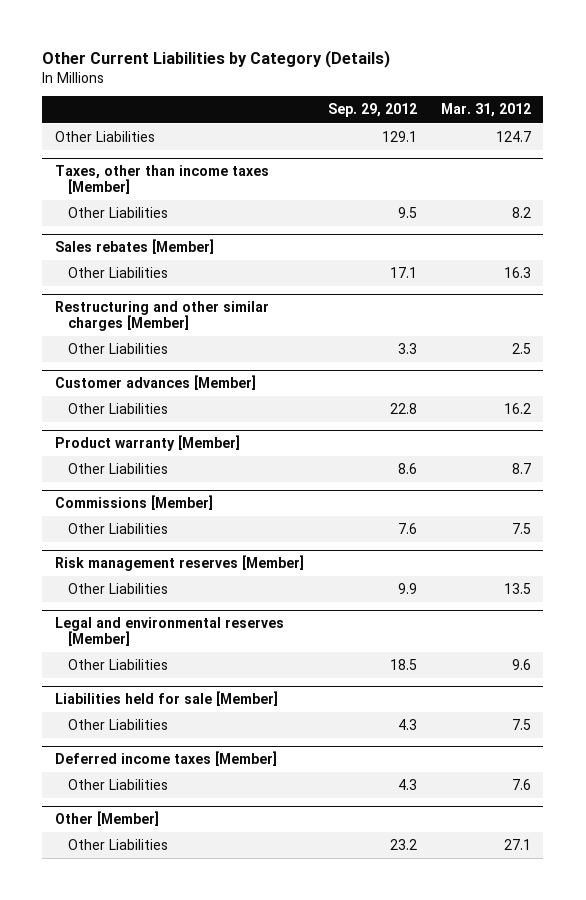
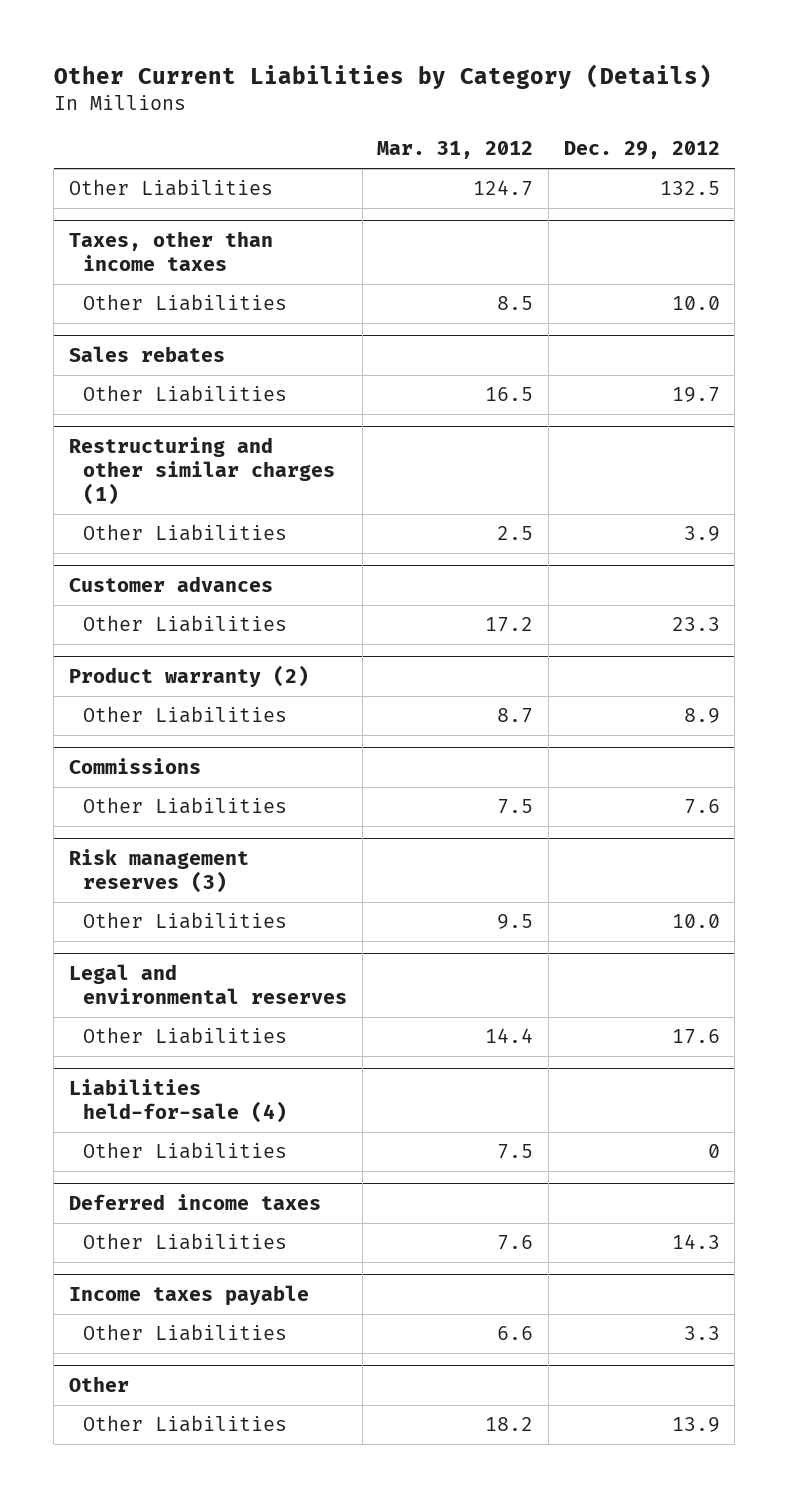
- | Sep. 29, 2012 | Mar. 31, 2012
+ | Mar. 31, 2012 | Dec. 29, 2012
- Taxes, other than income taxes [Member]
- Other Liabilities | 9.5 | 8.2
- Sales rebates [Member]
- Other Liabilities | 17.1 | 16.3
- Restructuring and other similar charges [Member]
+ Taxes, other than income taxes
+ Other Liabilities | 8.5 | 10.0
+ Sales rebates
+ Other Liabilities | 16.5 | 19.7
+ Restructuring and other similar charges (1)
- Customer advances [Member]
- Other Liabilities | 22.8 | 16.2
- Product warranty [Member]
+ Customer advances
+ Other Liabilities | 17.2 | 23.3
+ Product warranty (2)
- Commissions [Member]
+ Commissions
- Risk management reserves [Member]
- Other Liabilities | 9.9 | 13.5
- Legal and environmental reserves [Member]
- Other Liabilities | 18.5 | 9.6
- Liabilities held for sale [Member]
+ Risk management reserves (3)
+ Other Liabilities | 9.5 | 10.0
+ Legal and environmental reserves
+ Other Liabilities | 14.4 | 17.6
+ Liabilities held-for-sale (4)
- Deferred income taxes [Member]
+ Deferred income taxes
- Other [Member]
- Other Liabilities | 23.2 | 27.1
+ Income taxes payable
+ Other Liabilities | 6.6 | 3.3
+ Other
+ Other Liabilities | 18.2 | 13.9

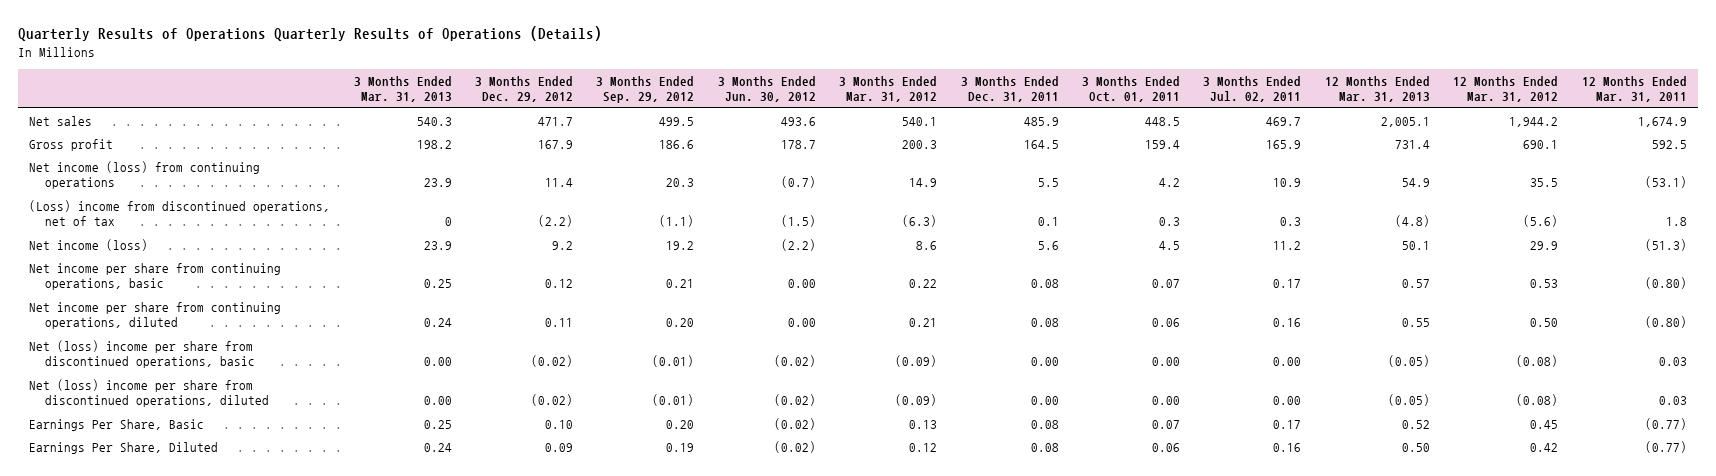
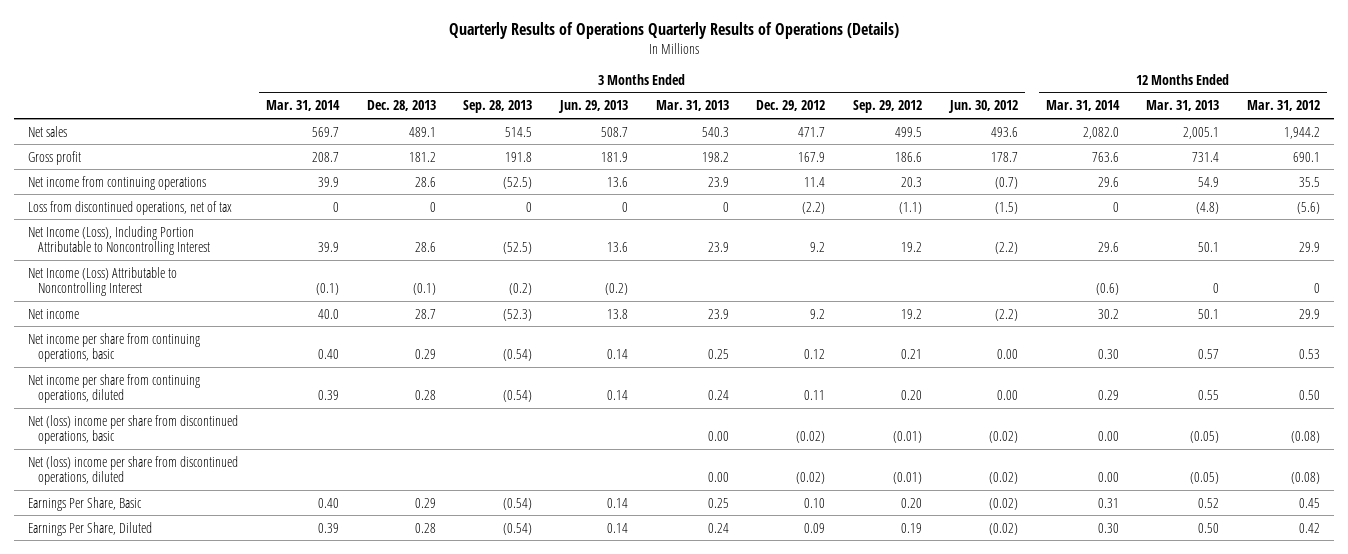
- | 3 Months Ended Mar. 31, 2013 | 3 Months Ended Dec. 29, 2012 | 3 Months Ended Sep. 29, 2012 | 3 Months Ended Jun. 30, 2012 | 3 Months Ended Mar. 31, 2012 | 3 Months Ended Dec. 31, 2011 | 3 Months Ended Oct. 01, 2011 | 3 Months Ended Jul. 02, 2011 | 12 Months Ended Mar. 31, 2013 | 12 Months Ended Mar. 31, 2012 | 12 Months Ended Mar. 31, 2011
+ | 3 Months Ended Mar. 31, 2014 | 3 Months Ended Dec. 28, 2013 | 3 Months Ended Sep. 28, 2013 | 3 Months Ended Jun. 29, 2013 | 3 Months Ended Mar. 31, 2013 | 3 Months Ended Dec. 29, 2012 | 3 Months Ended Sep. 29, 2012 | 3 Months Ended Jun. 30, 2012 | 12 Months Ended Mar. 31, 2014 | 12 Months Ended Mar. 31, 2013 | 12 Months Ended Mar. 31, 2012
- Net income (loss) from continuing operations | 23.9 | 11.4 | 20.3 | (0.7) | 14.9 | 5.5 | 4.2 | 10.9 | 54.9 | 35.5 | (53.1)
- (Loss) income from discontinued operations, net of tax | 0 | (2.2) | (1.1) | (1.5) | (6.3) | 0.1 | 0.3 | 0.3 | (4.8) | (5.6) | 1.8
- Net income (loss) | 23.9 | 9.2 | 19.2 | (2.2) | 8.6 | 5.6 | 4.5 | 11.2 | 50.1 | 29.9 | (51.3)
+ Net income from continuing operations | 39.9 | 28.6 | (52.5) | 13.6 | 23.9 | 11.4 | 20.3 | (0.7) | 29.6 | 54.9 | 35.5
+ Loss from discontinued operations, net of tax | 0 | 0 | 0 | 0 | 0 | (2.2) | (1.1) | (1.5) | 0 | (4.8) | (5.6)
+ Net Income (Loss), Including Portion Attributable to Noncontrolling Interest | 39.9 | 28.6 | (52.5) | 13.6 | 23.9 | 9.2 | 19.2 | (2.2) | 29.6 | 50.1 | 29.9
+ Net Income (Loss) Attributable to Noncontrolling Interest | (0.1) | (0.1) | (0.2) | (0.2) | | | | | (0.6) | 0 | 0
+ Net income | 40.0 | 28.7 | (52.3) | 13.8 | 23.9 | 9.2 | 19.2 | (2.2) | 30.2 | 50.1 | 29.9

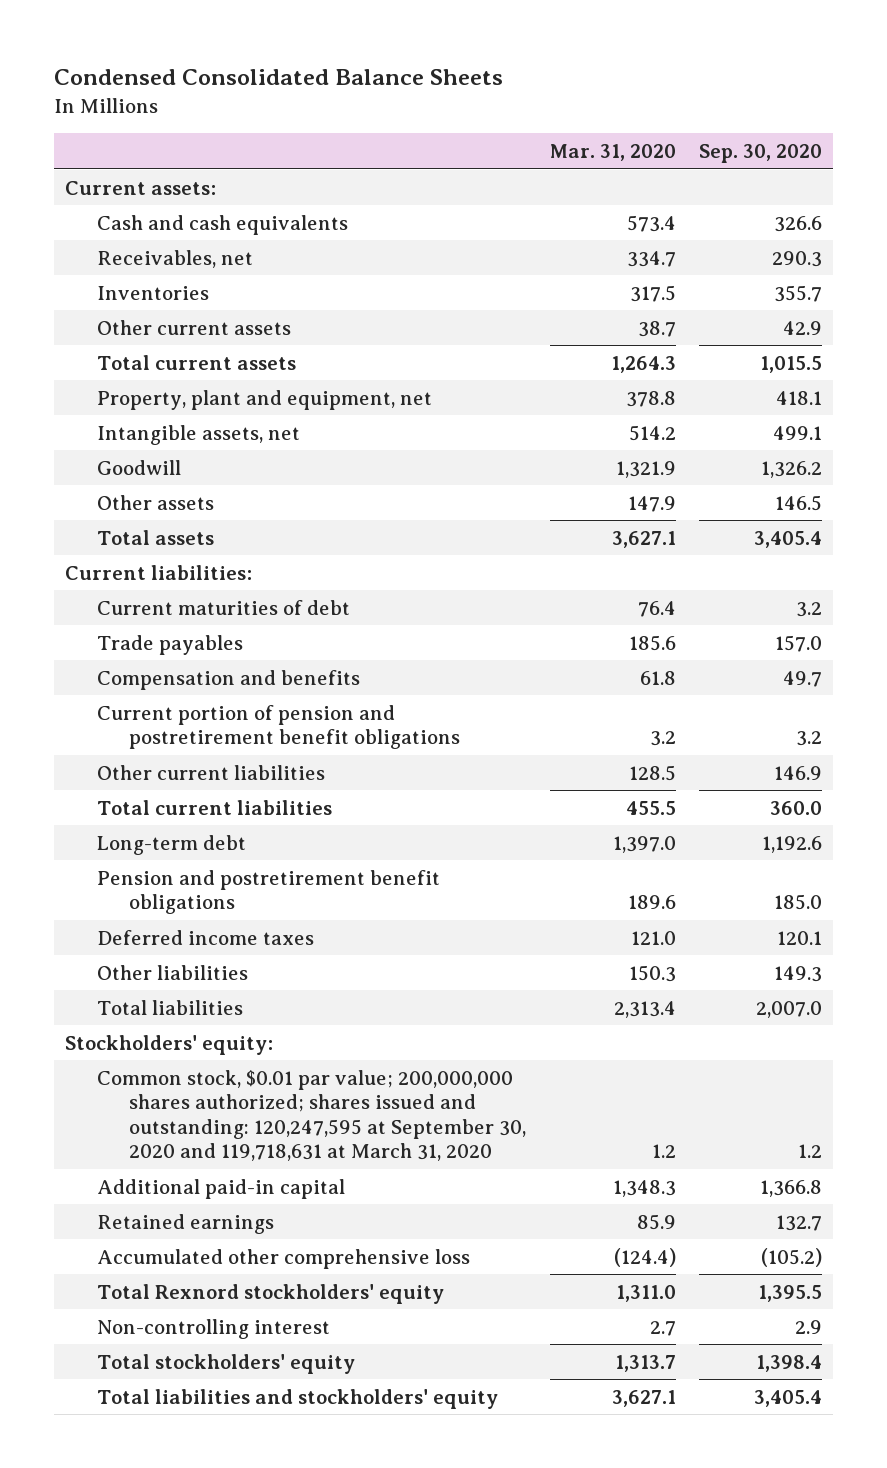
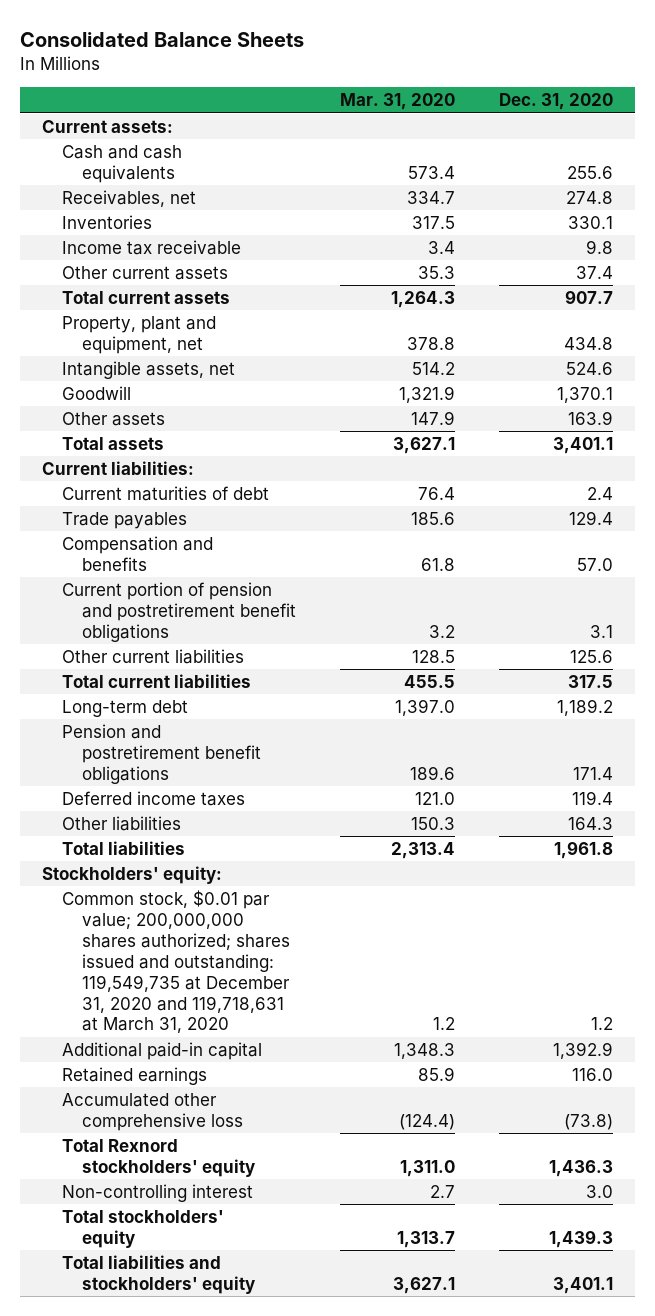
- Condensed Consolidated Balance Sheets
+ Consolidated Balance Sheets
- | Mar. 31, 2020 | Sep. 30, 2020
+ | Mar. 31, 2020 | Dec. 31, 2020
- Other current assets | 38.7 | 42.9
+ Income tax receivable | 3.4 | 9.8
+ Other current assets | 35.3 | 37.4
- Common stock, $0.01 par value; 200,000,000 shares authorized; shares issued and outstanding: 120,247,595 at September 30, 2020 and 119,718,631 at March 31, 2020 | 1.2 | 1.2
+ Common stock, $0.01 par value; 200,000,000 shares authorized; shares issued and outstanding: 119,549,735 at December 31, 2020 and 119,718,631 at March 31, 2020 | 1.2 | 1.2

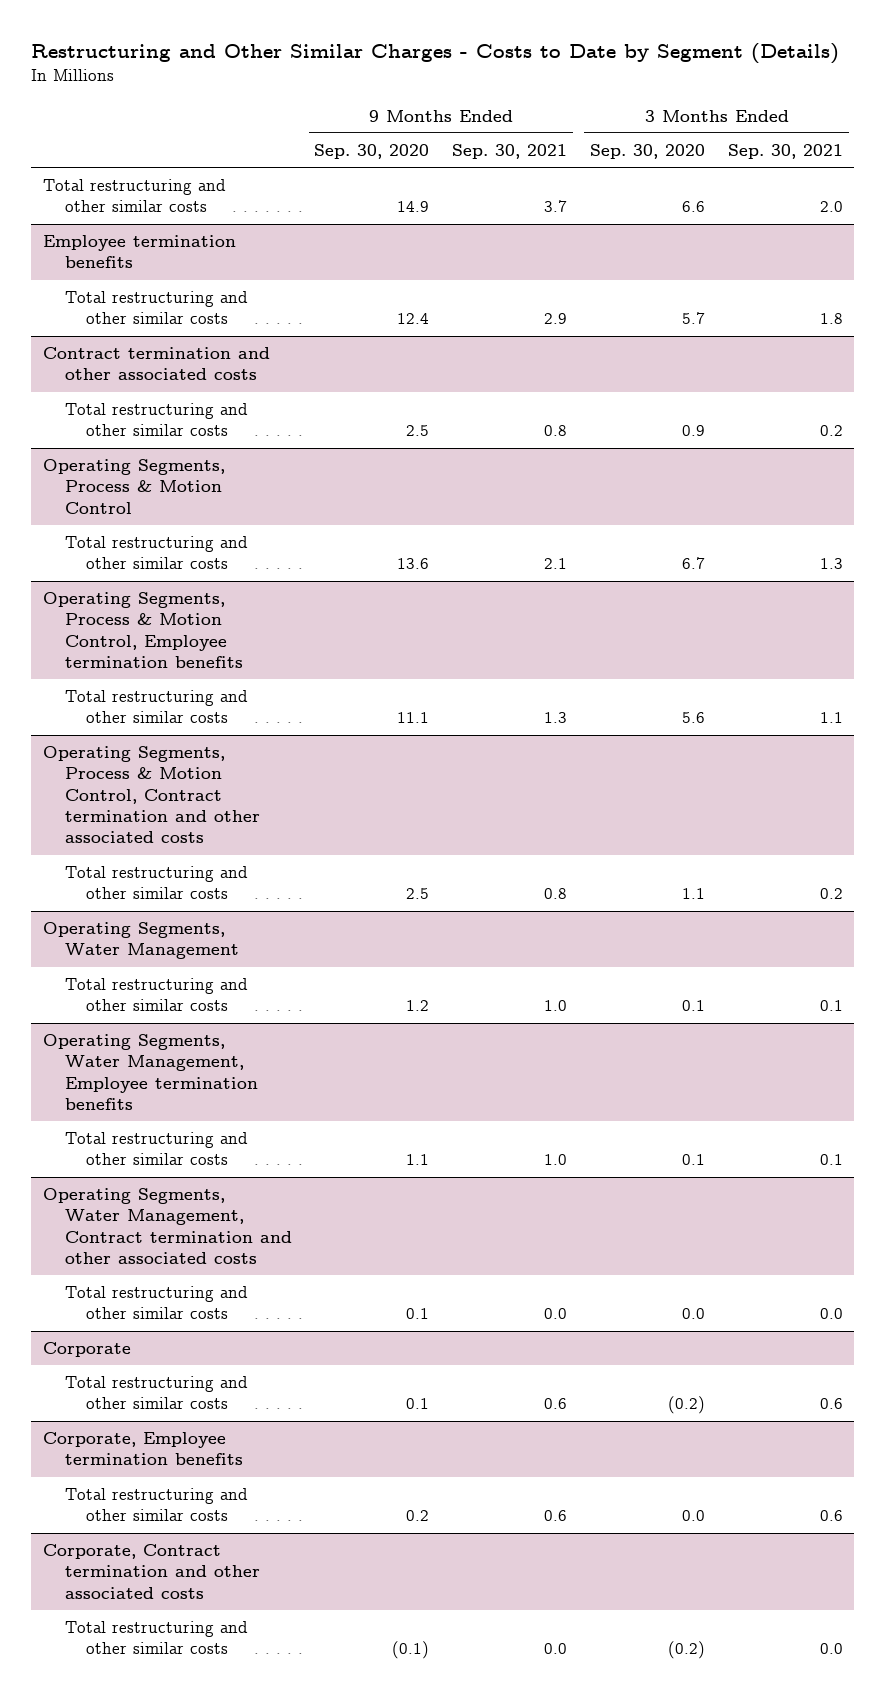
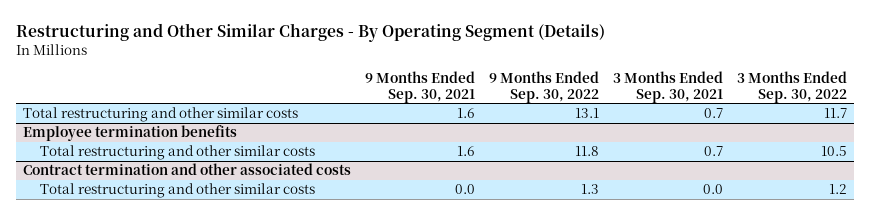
- Restructuring and Other Similar Charges - Costs to Date by Segment (Details)
+ Restructuring and Other Similar Charges - By Operating Segment (Details)
- | 9 Months Ended Sep. 30, 2020 | 9 Months Ended Sep. 30, 2021 | 3 Months Ended Sep. 30, 2020 | 3 Months Ended Sep. 30, 2021
+ | 9 Months Ended Sep. 30, 2021 | 9 Months Ended Sep. 30, 2022 | 3 Months Ended Sep. 30, 2021 | 3 Months Ended Sep. 30, 2022
- Total restructuring and other similar costs | 14.9 | 3.7 | 6.6 | 2.0
+ Total restructuring and other similar costs | 1.6 | 13.1 | 0.7 | 11.7
@ Employee termination benefits
- Total restructuring and other similar costs | 12.4 | 2.9 | 5.7 | 1.8
+ Total restructuring and other similar costs | 1.6 | 11.8 | 0.7 | 10.5
@ Contract termination and other associated costs
- Total restructuring and other similar costs | 2.5 | 0.8 | 0.9 | 0.2
- Operating Segments, Process & Motion Control
- Total restructuring and other similar costs | 13.6 | 2.1 | 6.7 | 1.3
- Operating Segments, Process & Motion Control, Employee termination benefits
- Total restructuring and other similar costs | 11.1 | 1.3 | 5.6 | 1.1
- Operating Segments, Process & Motion Control, Contract termination and other associated costs
- Total restructuring and other similar costs | 2.5 | 0.8 | 1.1 | 0.2
- Operating Segments, Water Management
- Total restructuring and other similar costs | 1.2 | 1.0 | 0.1 | 0.1
- Operating Segments, Water Management, Employee termination benefits
- Total restructuring and other similar costs | 1.1 | 1.0 | 0.1 | 0.1
- Operating Segments, Water Management, Contract termination and other associated costs
- Corporate
- Total restructuring and other similar costs | 0.1 | 0.6 | (0.2) | 0.6
- Corporate, Employee termination benefits
- Total restructuring and other similar costs | 0.2 | 0.6 | 0.0 | 0.6
- Corporate, Contract termination and other associated costs
- Total restructuring and other similar costs | (0.1) | 0.0 | (0.2) | 0.0

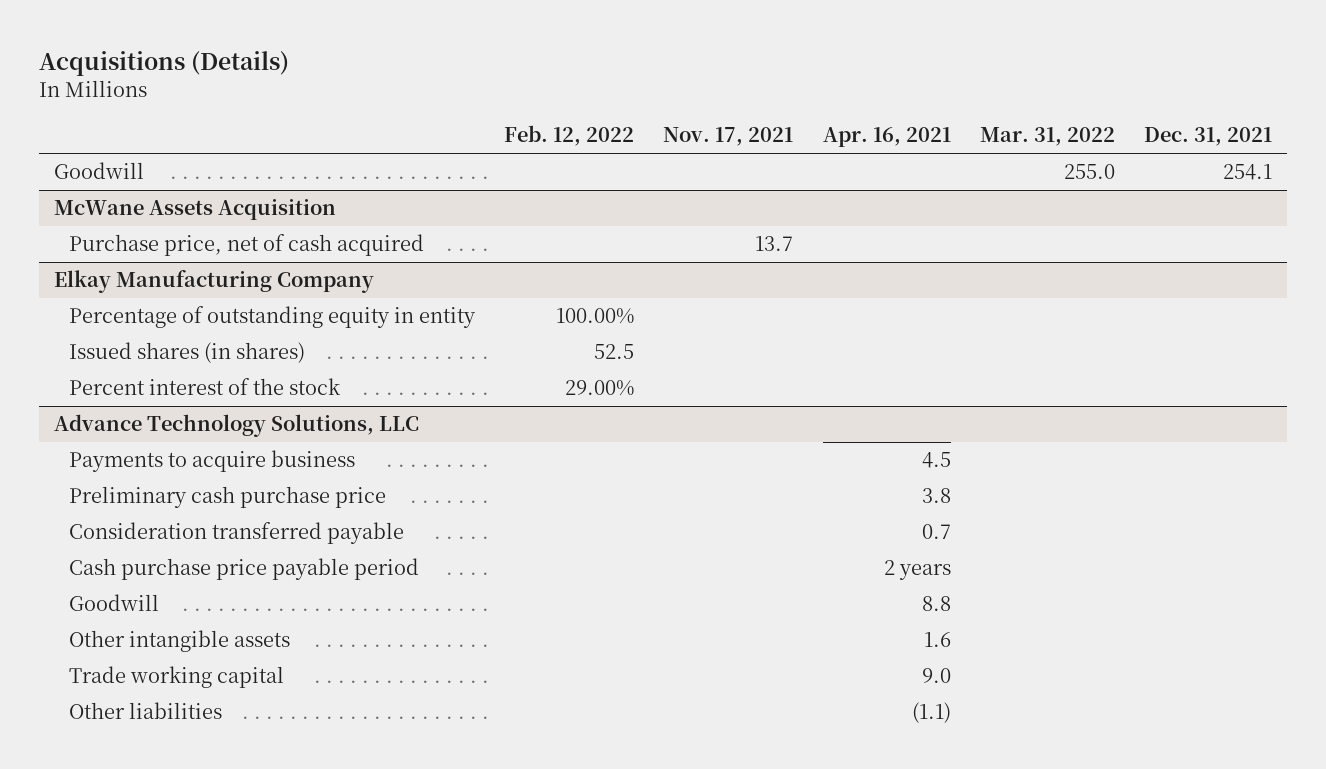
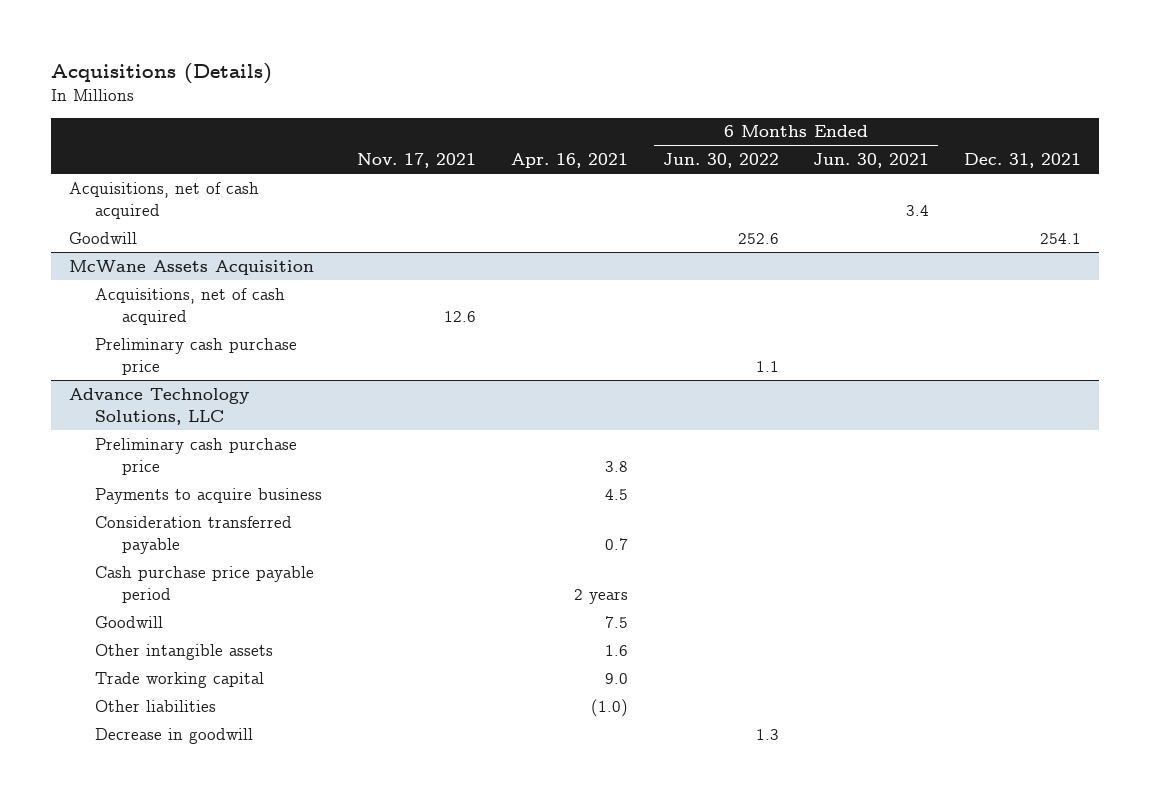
- | Feb. 12, 2022 | Nov. 17, 2021 | Apr. 16, 2021 | Mar. 31, 2022 | Dec. 31, 2021
+ | Nov. 17, 2021 | Apr. 16, 2021 | 6 Months Ended Jun. 30, 2022 | 6 Months Ended Jun. 30, 2021 | Dec. 31, 2021
+ Acquisitions, net of cash acquired | | | | 3.4 |
@ McWane Assets Acquisition
- Purchase price, net of cash acquired | | 13.7 | | |
- Elkay Manufacturing Company
- Percentage of outstanding equity in entity | 100.00% | | | |
- Issued shares (in shares) | 52.5 | | | |
- Percent interest of the stock | 29.00% | | | |
@ McWane Assets Acquisition
+ Acquisitions, net of cash acquired | 12.6 | | | |
+ Preliminary cash purchase price | | | 1.1 | |
@ Advance Technology Solutions, LLC
moved down: Payments to acquire business | | 4.5 | | |
- Goodwill | | | 8.8 | |
+ Goodwill | | 7.5 | | |
- Other liabilities | | | (1.1) | |
+ Other liabilities | | (1.0) | | |
+ Decrease in goodwill | | | 1.3 | |

